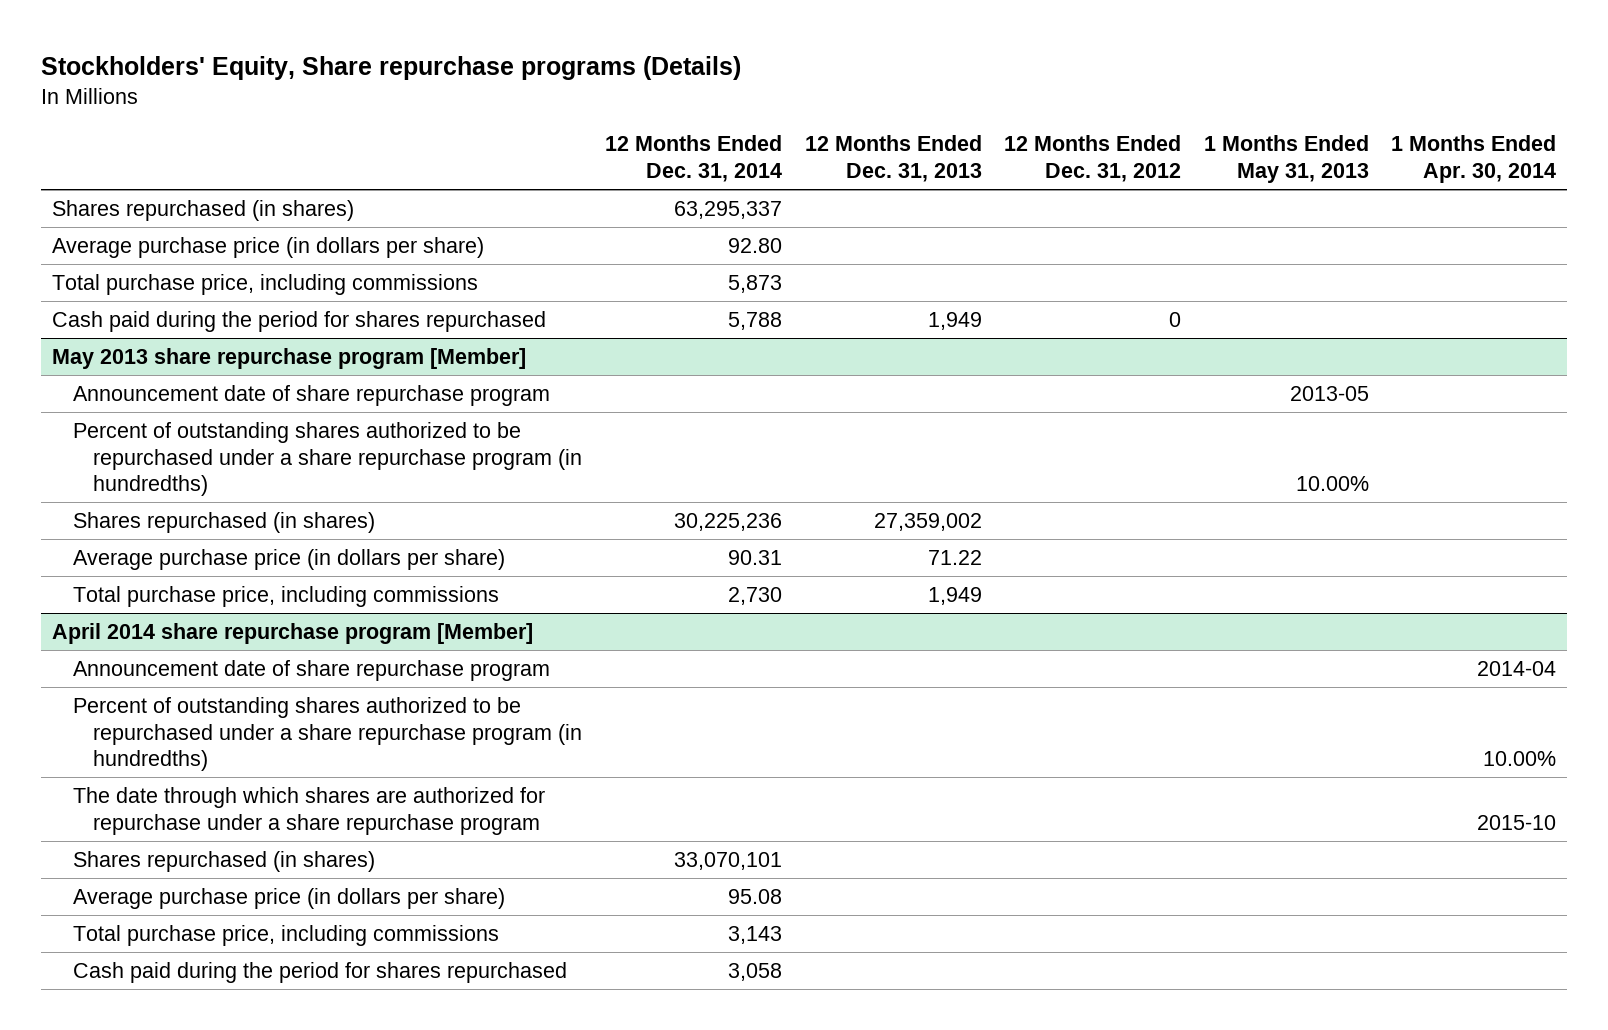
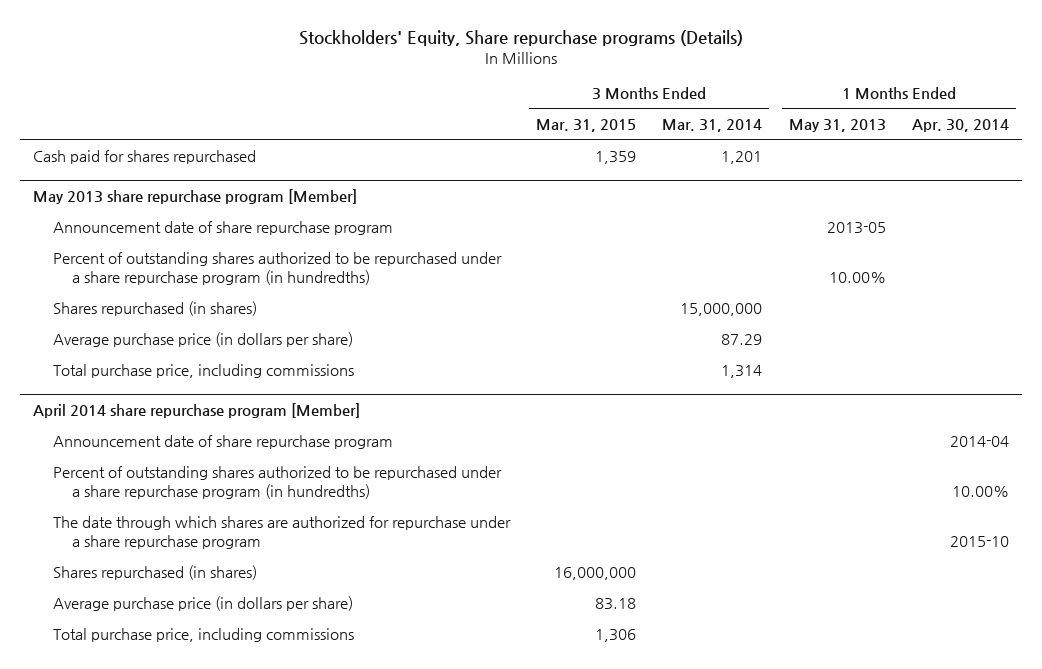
- | 12 Months Ended Dec. 31, 2014 | 12 Months Ended Dec. 31, 2013 | 12 Months Ended Dec. 31, 2012 | 1 Months Ended May 31, 2013 | 1 Months Ended Apr. 30, 2014
+ | 3 Months Ended Mar. 31, 2015 | 3 Months Ended Mar. 31, 2014 | 1 Months Ended May 31, 2013 | 1 Months Ended Apr. 30, 2014
- Shares repurchased (in shares) | 63,295,337 | | | |
- Average purchase price (in dollars per share) | 92.80 | | | |
- Total purchase price, including commissions | 5,873 | | | |
- Cash paid during the period for shares repurchased | 5,788 | 1,949 | 0 | |
+ Cash paid for shares repurchased | 1,359 | 1,201 | |
@ April 2014 share repurchase program [Member]
- Cash paid during the period for shares repurchased | 3,058 | | | |

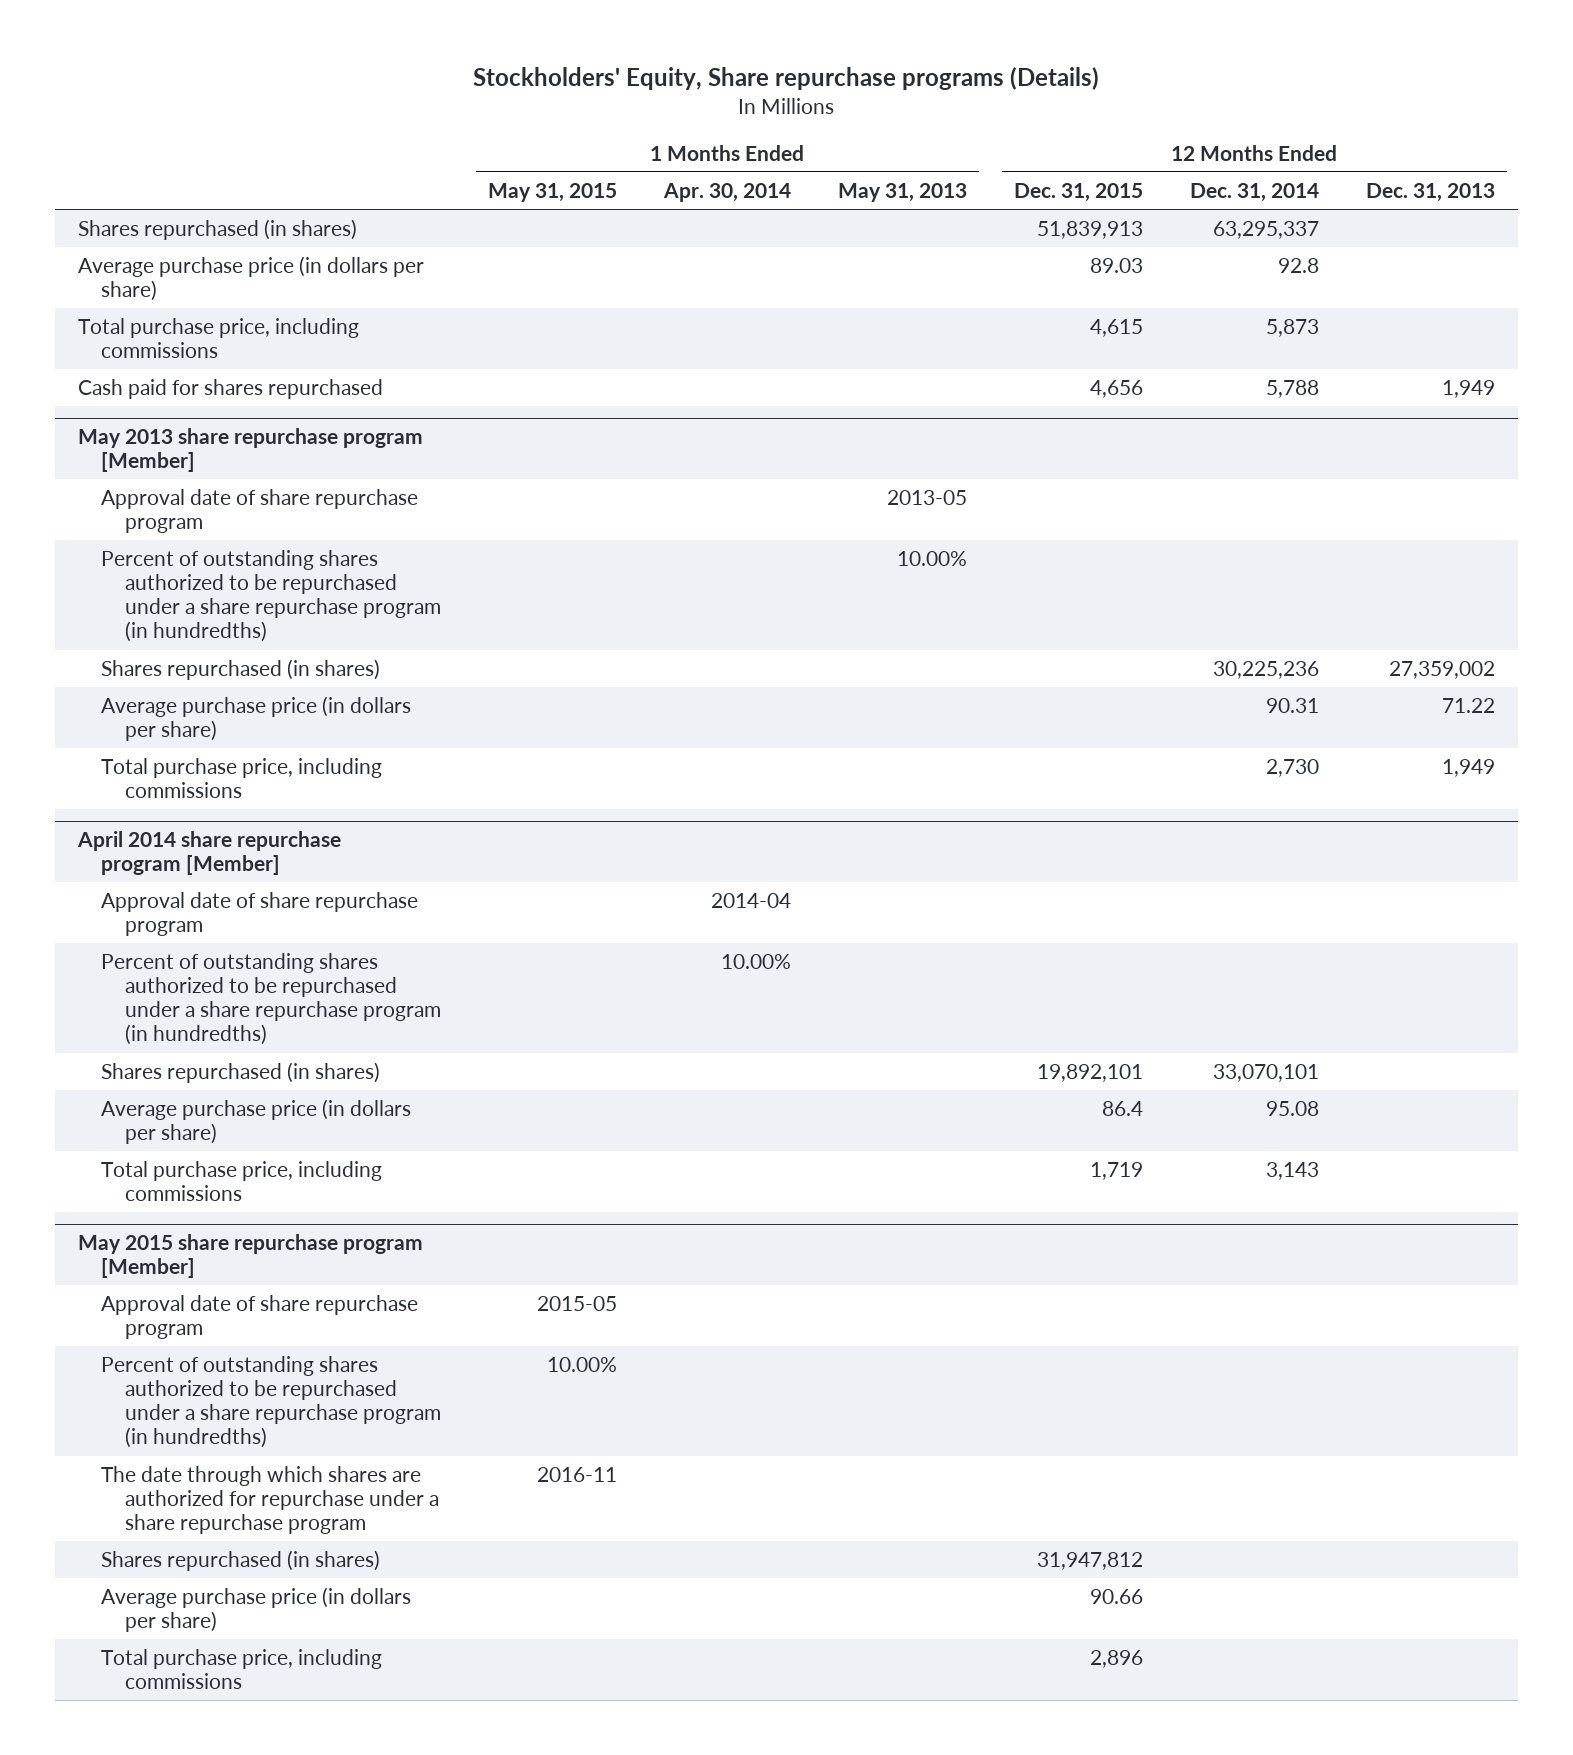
- | 3 Months Ended Mar. 31, 2015 | 3 Months Ended Mar. 31, 2014 | 1 Months Ended May 31, 2013 | 1 Months Ended Apr. 30, 2014
+ | 1 Months Ended May 31, 2015 | 1 Months Ended Apr. 30, 2014 | 1 Months Ended May 31, 2013 | 12 Months Ended Dec. 31, 2015 | 12 Months Ended Dec. 31, 2014 | 12 Months Ended Dec. 31, 2013
+ Shares repurchased (in shares) | | | | 51,839,913 | 63,295,337 |
+ Average purchase price (in dollars per share) | | | | 89.03 | 92.8 |
+ Total purchase price, including commissions | | | | 4,615 | 5,873 |
@ May 2013 share repurchase program [Member]
- Announcement date of share repurchase program | | | 2013-05 |
+ Approval date of share repurchase program | | | 2013-05 | | |
@ April 2014 share repurchase program [Member]
- Announcement date of share repurchase program | | | | 2014-04
+ Approval date of share repurchase program | | 2014-04 | | | |
- The date through which shares are authorized for repurchase under a share repurchase program | | | | 2015-10
+ May 2015 share repurchase program [Member]
+ Approval date of share repurchase program | 2015-05 | | | | |
+ Percent of outstanding shares authorized to be repurchased under a share repurchase program (in hundredths) | 10.00% | | | | |
+ The date through which shares are authorized for repurchase under a share repurchase program | 2016-11 | | | | |
+ Shares repurchased (in shares) | | | | 31,947,812 | |
+ Average purchase price (in dollars per share) | | | | 90.66 | |
+ Total purchase price, including commissions | | | | 2,896 | |

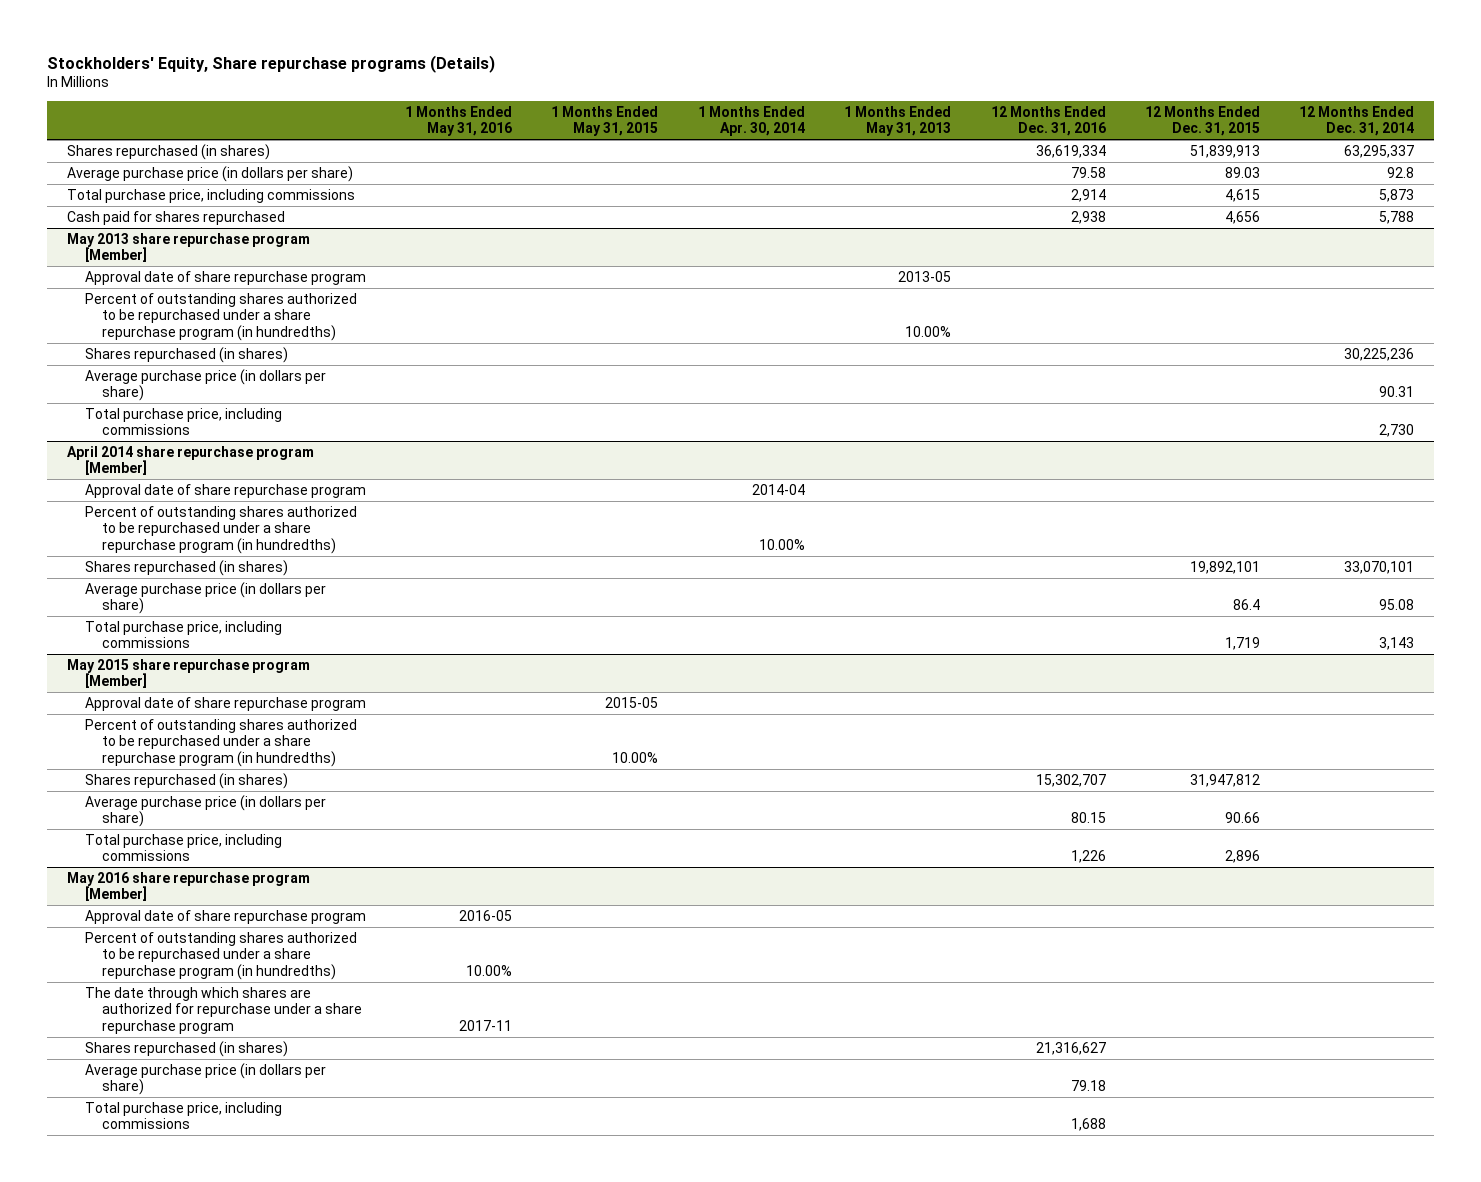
- | 1 Months Ended May 31, 2015 | 1 Months Ended Apr. 30, 2014 | 1 Months Ended May 31, 2013 | 12 Months Ended Dec. 31, 2015 | 12 Months Ended Dec. 31, 2014 | 12 Months Ended Dec. 31, 2013
+ | 1 Months Ended May 31, 2016 | 1 Months Ended May 31, 2015 | 1 Months Ended Apr. 30, 2014 | 1 Months Ended May 31, 2013 | 12 Months Ended Dec. 31, 2016 | 12 Months Ended Dec. 31, 2015 | 12 Months Ended Dec. 31, 2014
@ May 2015 share repurchase program [Member]
- The date through which shares are authorized for repurchase under a share repurchase program | 2016-11 | | | | |
+ May 2016 share repurchase program [Member]
+ Approval date of share repurchase program | 2016-05 | | | | | |
+ Percent of outstanding shares authorized to be repurchased under a share repurchase program (in hundredths) | 10.00% | | | | | |
+ The date through which shares are authorized for repurchase under a share repurchase program | 2017-11 | | | | | |
+ Shares repurchased (in shares) | | | | | 21,316,627 | |
+ Average purchase price (in dollars per share) | | | | | 79.18 | |
+ Total purchase price, including commissions | | | | | 1,688 | |

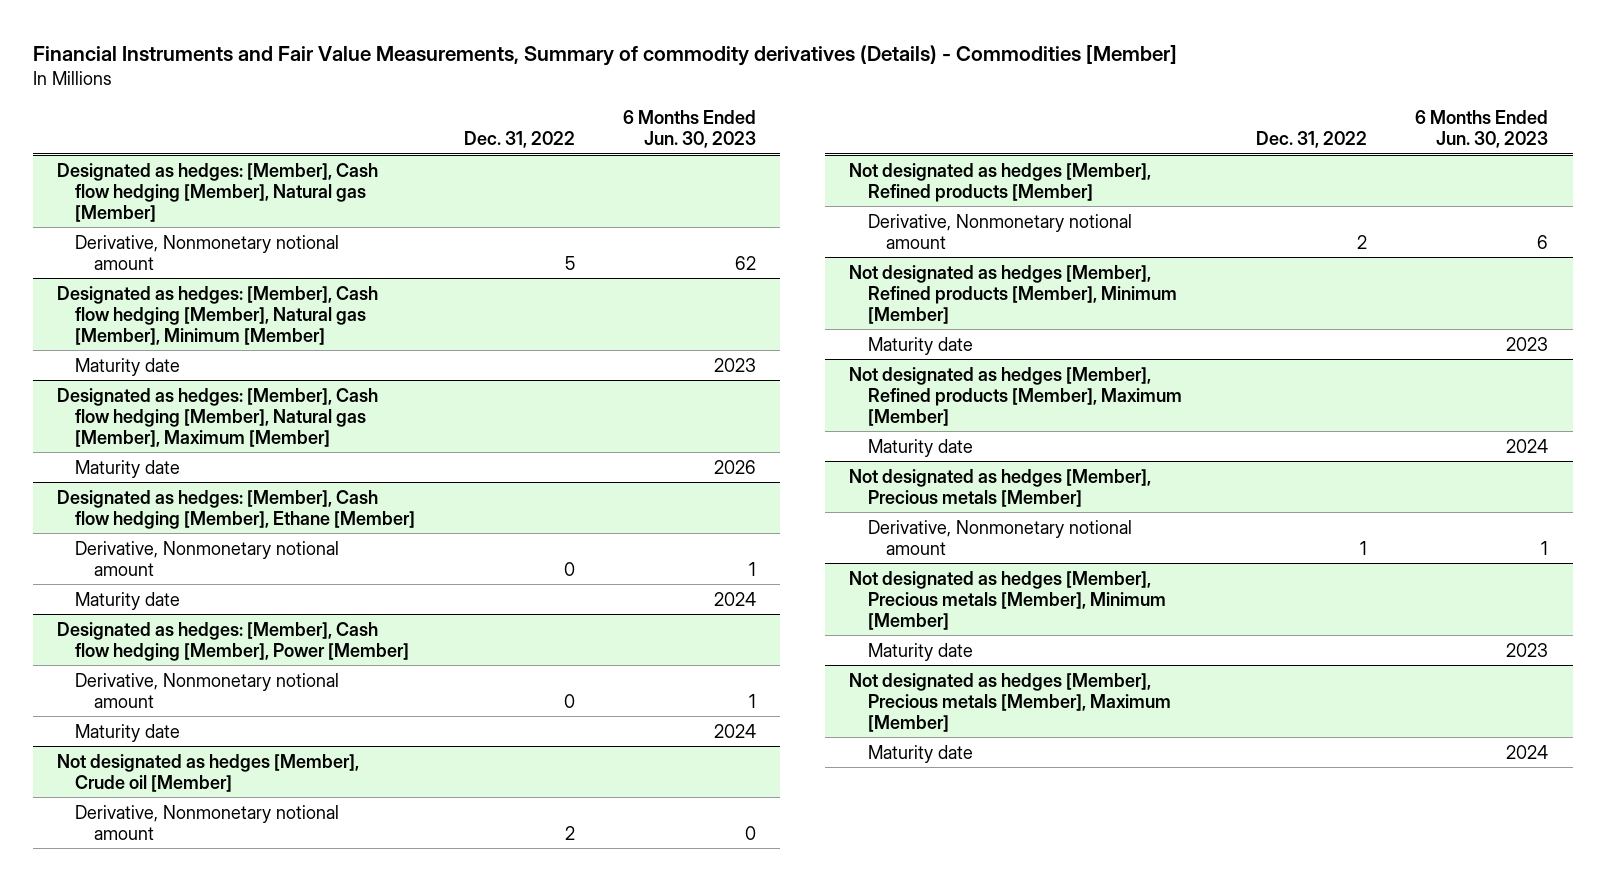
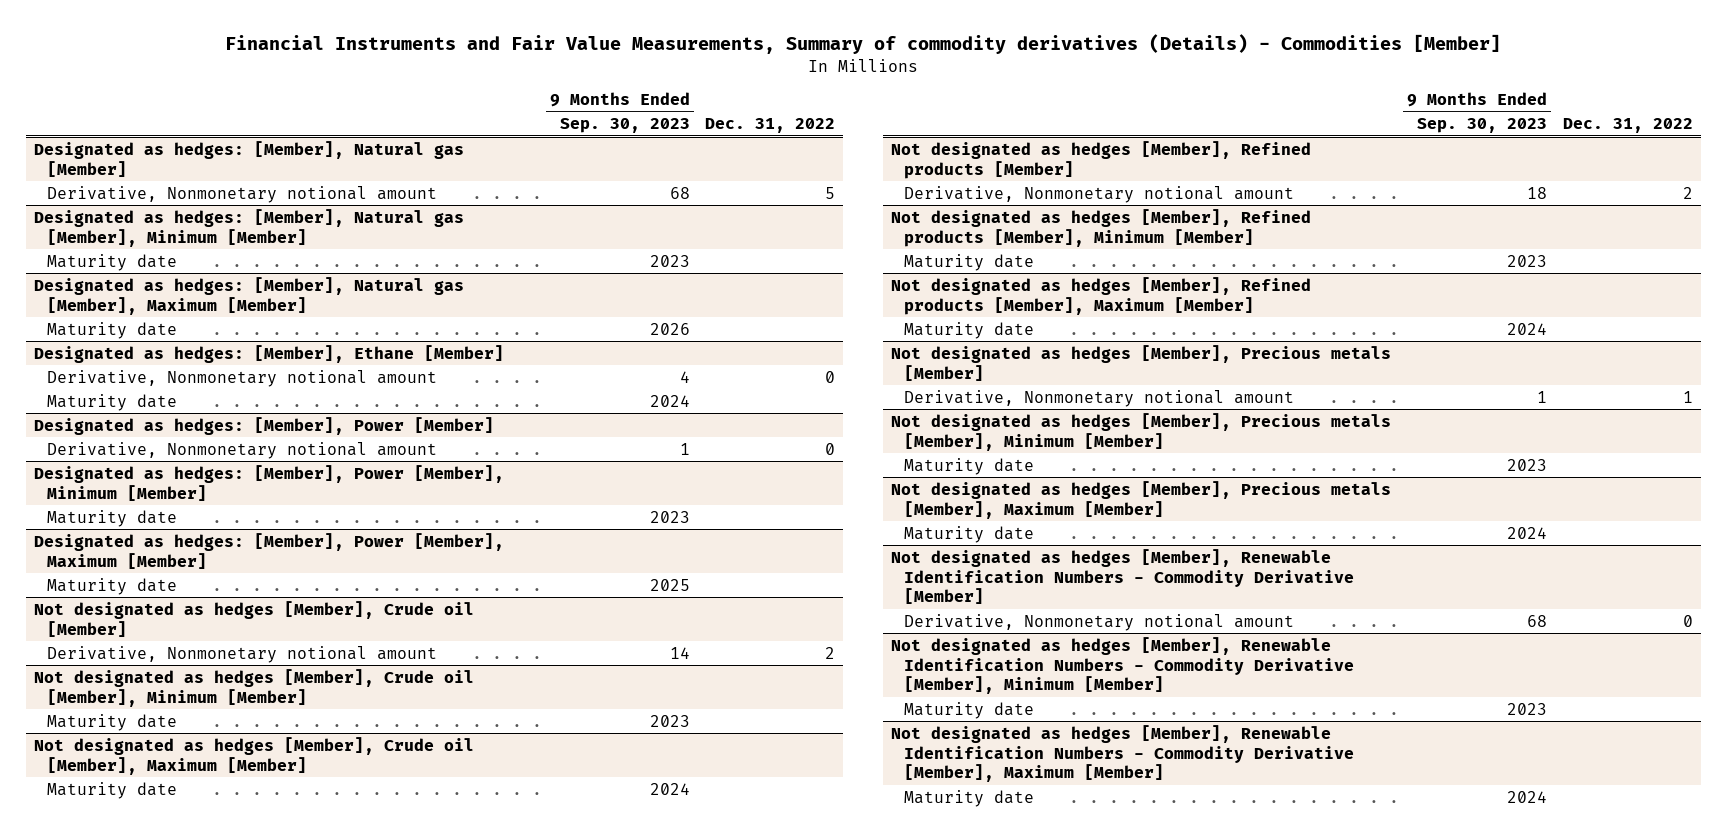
- | Dec. 31, 2022 | 6 Months Ended Jun. 30, 2023
+ | 9 Months Ended Sep. 30, 2023 | Dec. 31, 2022
- Designated as hedges: [Member], Cash flow hedging [Member], Natural gas [Member]
+ Designated as hedges: [Member], Natural gas [Member]
- Designated as hedges: [Member], Cash flow hedging [Member], Natural gas [Member], Minimum [Member]
+ Designated as hedges: [Member], Natural gas [Member], Minimum [Member]
- Designated as hedges: [Member], Cash flow hedging [Member], Natural gas [Member], Maximum [Member]
+ Designated as hedges: [Member], Natural gas [Member], Maximum [Member]
- Designated as hedges: [Member], Cash flow hedging [Member], Ethane [Member]
+ Designated as hedges: [Member], Ethane [Member]
- Designated as hedges: [Member], Cash flow hedging [Member], Power [Member]
+ Designated as hedges: [Member], Power [Member]
- Maturity date | | 2024
+ Designated as hedges: [Member], Power [Member], Minimum [Member]
+ Maturity date | 2023 |
+ Designated as hedges: [Member], Power [Member], Maximum [Member]
+ Maturity date | 2025 |
+ Not designated as hedges [Member], Crude oil [Member], Minimum [Member]
+ Maturity date | 2023 |
+ Not designated as hedges [Member], Crude oil [Member], Maximum [Member]
+ Maturity date | 2024 |
+ Not designated as hedges [Member], Renewable Identification Numbers - Commodity Derivative [Member]
+ Derivative, Nonmonetary notional amount | 68 | 0
+ Not designated as hedges [Member], Renewable Identification Numbers - Commodity Derivative [Member], Minimum [Member]
+ Maturity date | 2023 |
+ Not designated as hedges [Member], Renewable Identification Numbers - Commodity Derivative [Member], Maximum [Member]
+ Maturity date | 2024 |

